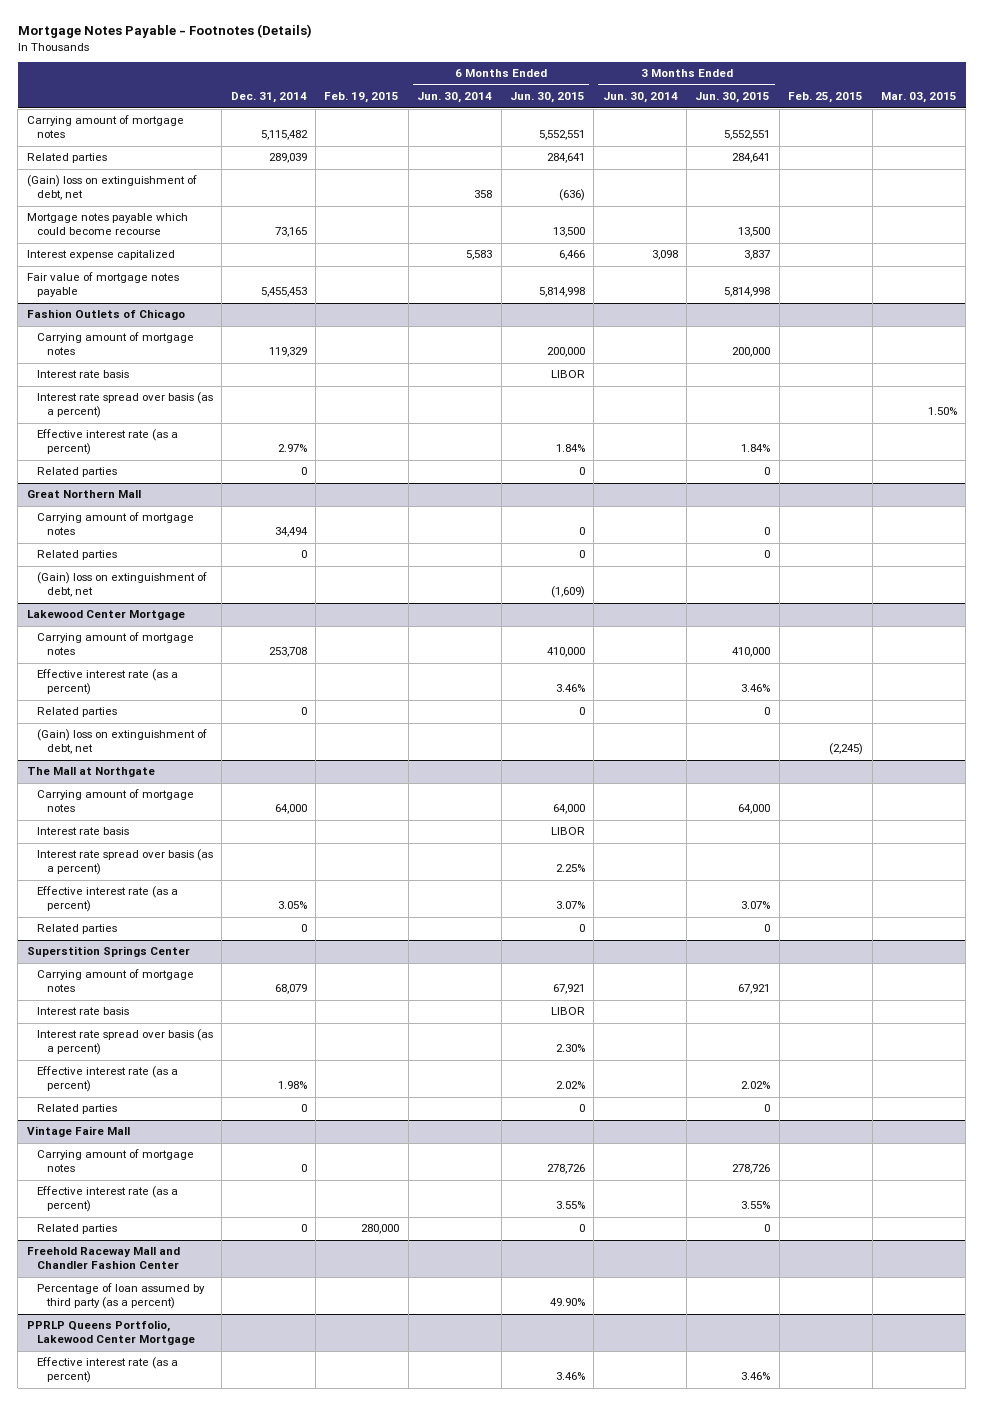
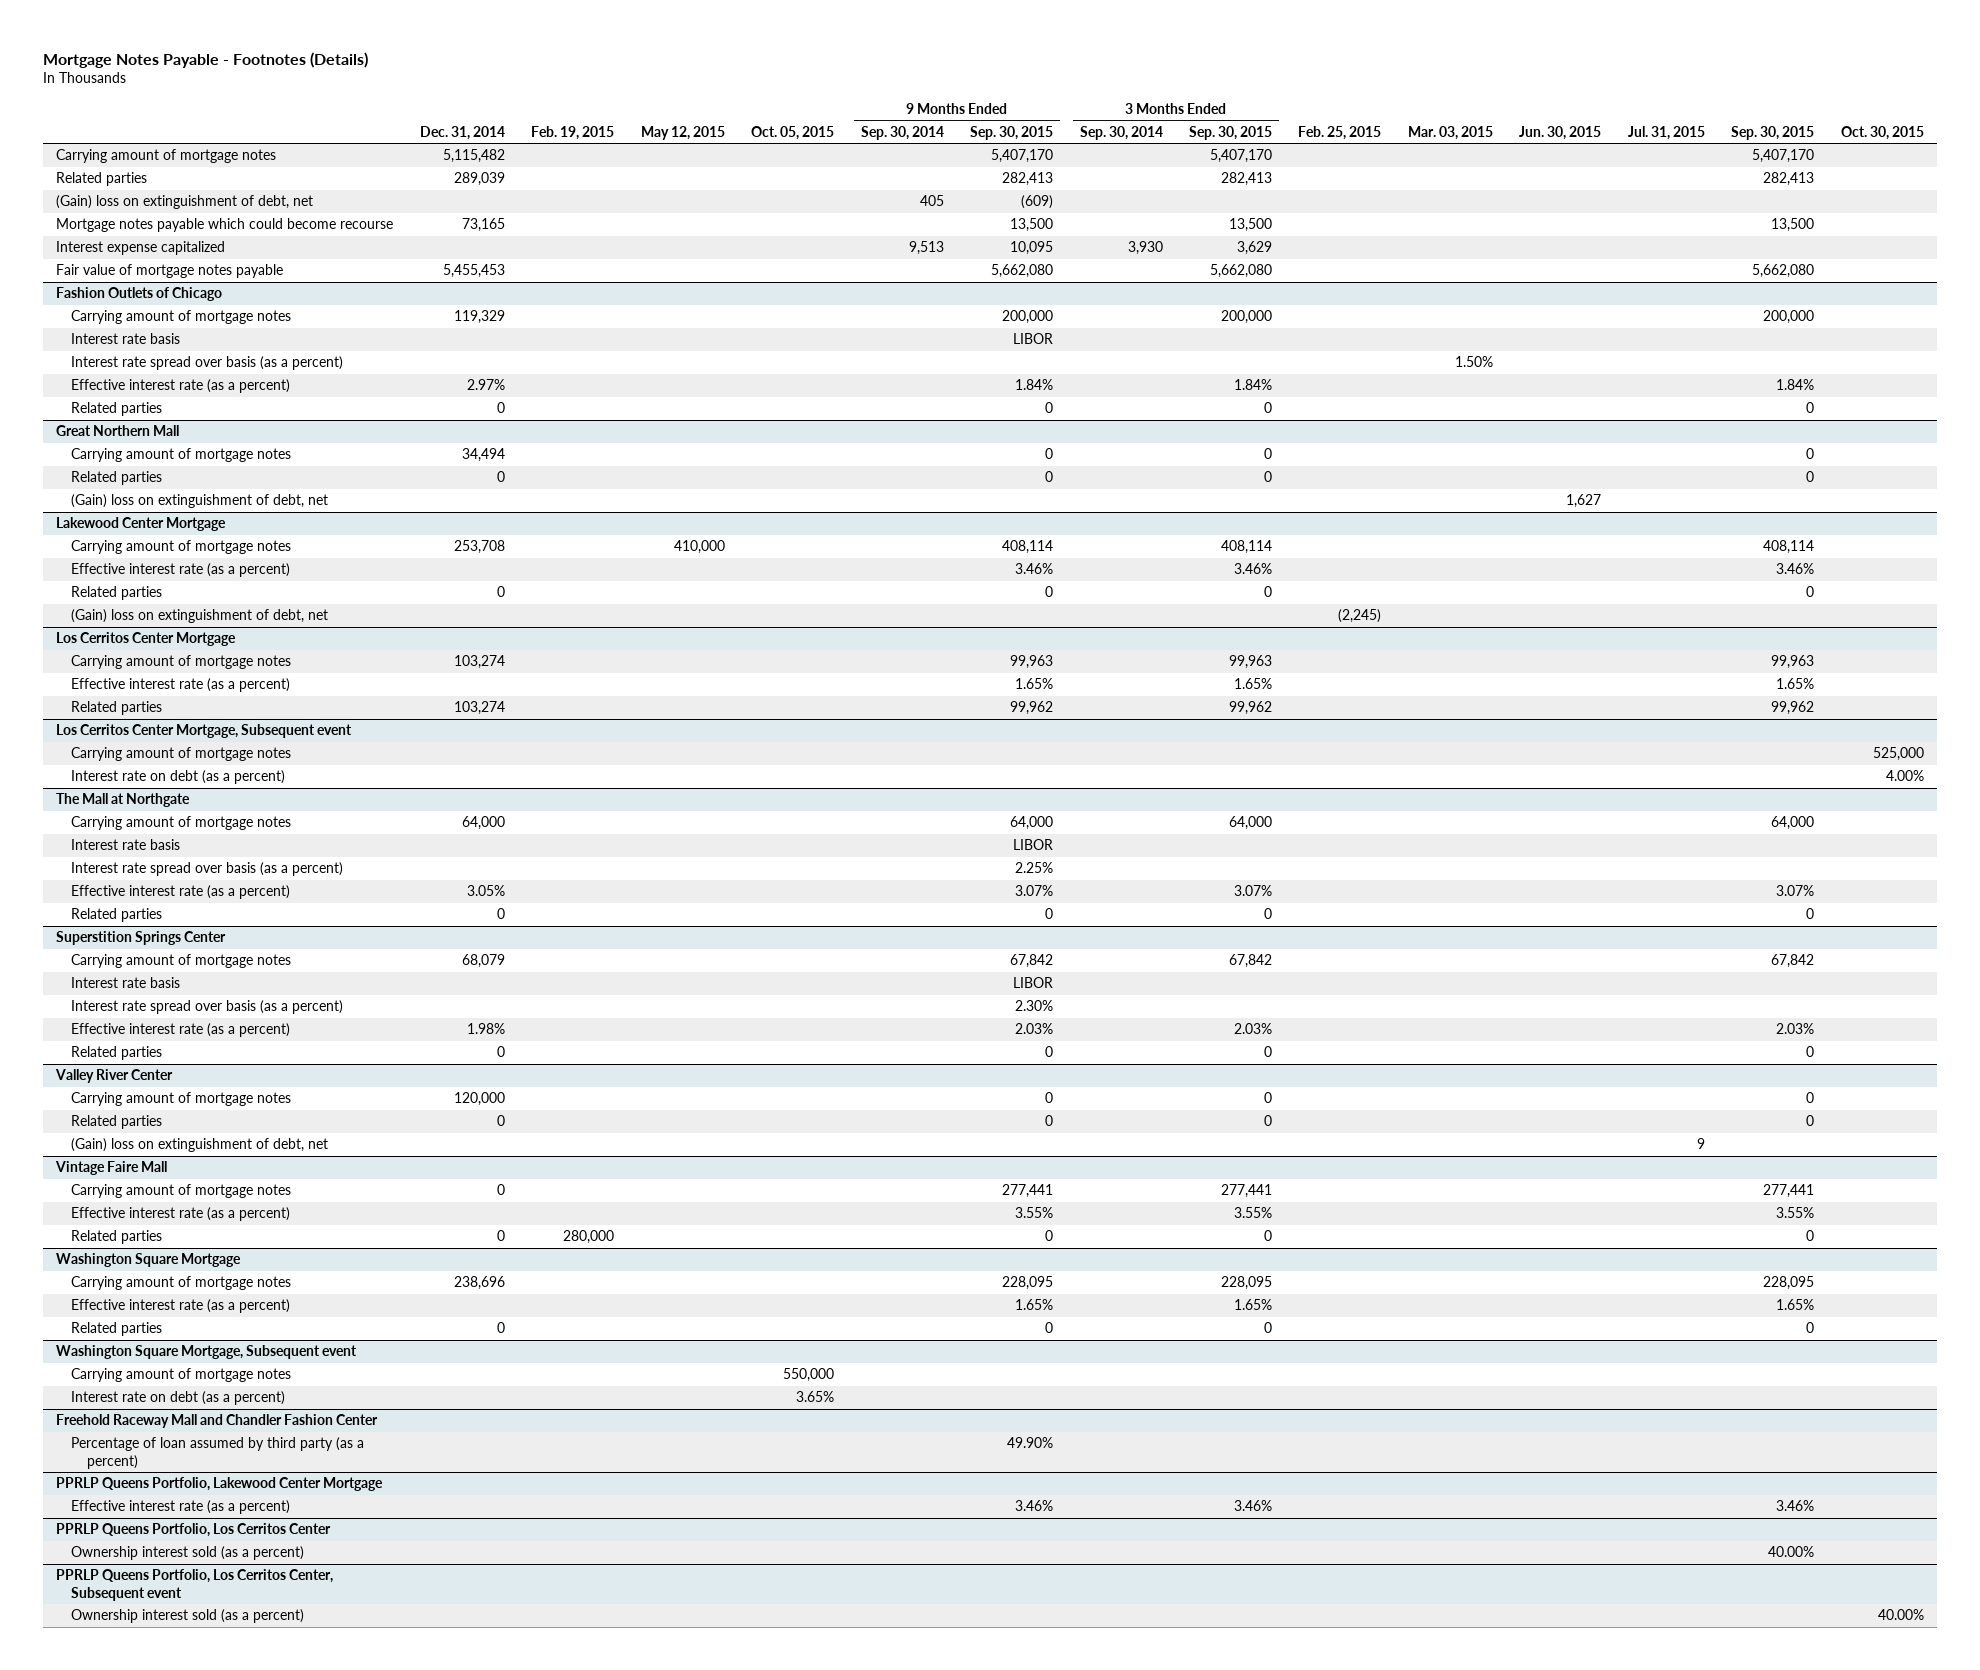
- | Dec. 31, 2014 | Feb. 19, 2015 | 6 Months Ended Jun. 30, 2014 | 6 Months Ended Jun. 30, 2015 | 3 Months Ended Jun. 30, 2014 | 3 Months Ended Jun. 30, 2015 | Feb. 25, 2015 | Mar. 03, 2015
+ | Dec. 31, 2014 | Feb. 19, 2015 | May 12, 2015 | Oct. 05, 2015 | 9 Months Ended Sep. 30, 2014 | 9 Months Ended Sep. 30, 2015 | 3 Months Ended Sep. 30, 2014 | 3 Months Ended Sep. 30, 2015 | Feb. 25, 2015 | Mar. 03, 2015 | Jun. 30, 2015 | Jul. 31, 2015 | Sep. 30, 2015 | Oct. 30, 2015
+ Los Cerritos Center Mortgage
+ Carrying amount of mortgage notes | 103,274 | | | | | 99,963 | | 99,963 | | | | | 99,963 |
+ Effective interest rate (as a percent) | | | | | | 1.65% | | 1.65% | | | | | 1.65% |
+ Related parties | 103,274 | | | | | 99,962 | | 99,962 | | | | | 99,962 |
+ Los Cerritos Center Mortgage, Subsequent event
+ Carrying amount of mortgage notes | | | | | | | | | | | | | | 525,000
+ Interest rate on debt (as a percent) | | | | | | | | | | | | | | 4.00%
+ Valley River Center
+ Carrying amount of mortgage notes | 120,000 | | | | | 0 | | 0 | | | | | 0 |
+ Related parties | 0 | | | | | 0 | | 0 | | | | | 0 |
+ (Gain) loss on extinguishment of debt, net | | | | | | | | | | | | 9 | |
+ Washington Square Mortgage
+ Carrying amount of mortgage notes | 238,696 | | | | | 228,095 | | 228,095 | | | | | 228,095 |
+ Effective interest rate (as a percent) | | | | | | 1.65% | | 1.65% | | | | | 1.65% |
+ Related parties | 0 | | | | | 0 | | 0 | | | | | 0 |
+ Washington Square Mortgage, Subsequent event
+ Carrying amount of mortgage notes | | | | 550,000 | | | | | | | | | |
+ Interest rate on debt (as a percent) | | | | 3.65% | | | | | | | | | |
+ PPRLP Queens Portfolio, Los Cerritos Center
+ Ownership interest sold (as a percent) | | | | | | | | | | | | | 40.00% |
+ PPRLP Queens Portfolio, Los Cerritos Center, Subsequent event
+ Ownership interest sold (as a percent) | | | | | | | | | | | | | | 40.00%

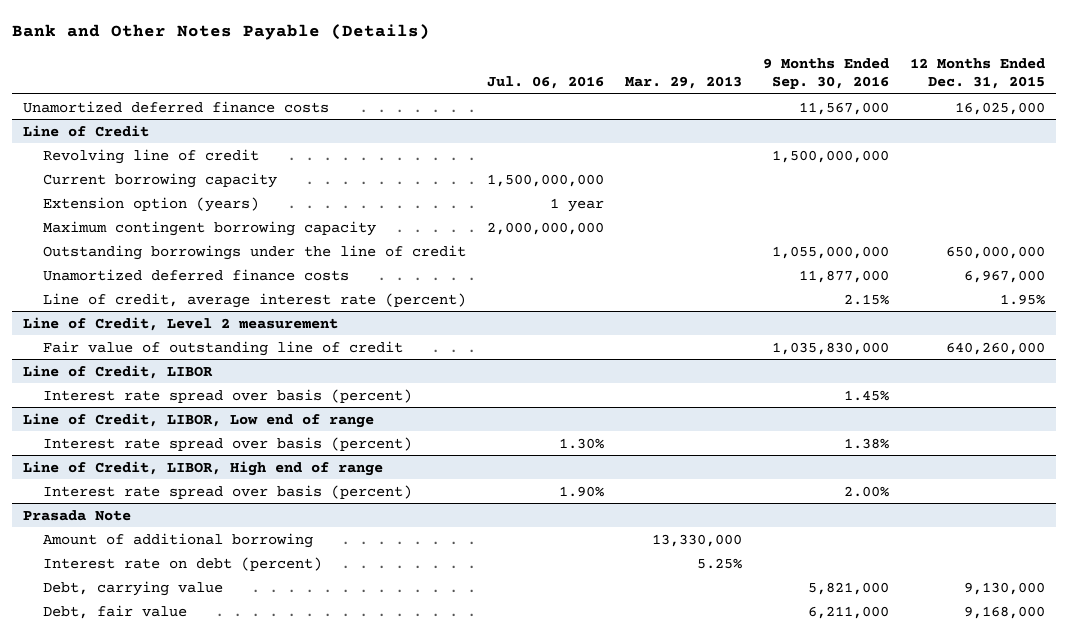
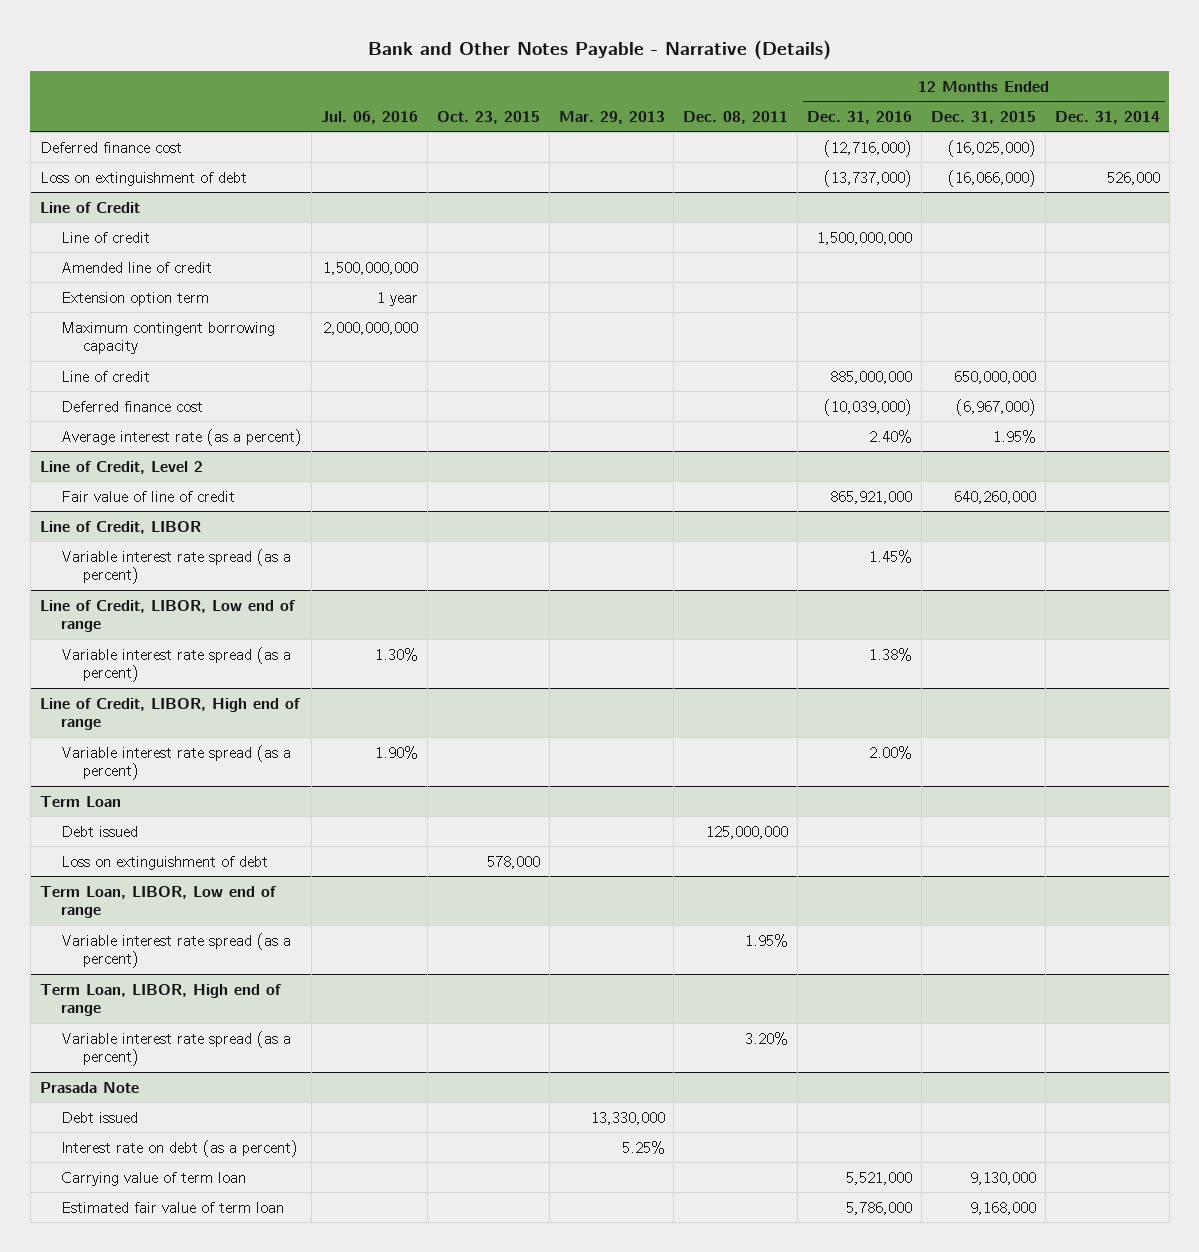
- Bank and Other Notes Payable (Details)
+ Bank and Other Notes Payable - Narrative (Details)
- | Jul. 06, 2016 | Mar. 29, 2013 | 9 Months Ended Sep. 30, 2016 | 12 Months Ended Dec. 31, 2015
+ | Jul. 06, 2016 | Oct. 23, 2015 | Mar. 29, 2013 | Dec. 08, 2011 | 12 Months Ended Dec. 31, 2016 | 12 Months Ended Dec. 31, 2015 | 12 Months Ended Dec. 31, 2014
- Unamortized deferred finance costs | | | 11,567,000 | 16,025,000
+ Deferred finance cost | | | | | (12,716,000) | (16,025,000) |
+ Loss on extinguishment of debt | | | | | (13,737,000) | (16,066,000) | 526,000
@ Line of Credit
- Revolving line of credit | | | 1,500,000,000 |
- Current borrowing capacity | 1,500,000,000 | | |
- Extension option (years) | 1 year | | |
+ Line of credit | | | | | 1,500,000,000 | |
+ Amended line of credit | 1,500,000,000 | | | | | |
+ Extension option term | 1 year | | | | | |
- Outstanding borrowings under the line of credit | | | 1,055,000,000 | 650,000,000
- Unamortized deferred finance costs | | | 11,877,000 | 6,967,000
- Line of credit, average interest rate (percent) | | | 2.15% | 1.95%
- Line of Credit, Level 2 measurement
- Fair value of outstanding line of credit | | | 1,035,830,000 | 640,260,000
@ Line of Credit
+ Line of credit | | | | | 885,000,000 | 650,000,000 |
+ Deferred finance cost | | | | | (10,039,000) | (6,967,000) |
+ Average interest rate (as a percent) | | | | | 2.40% | 1.95% |
+ Line of Credit, Level 2
+ Fair value of line of credit | | | | | 865,921,000 | 640,260,000 |
@ Line of Credit, LIBOR
- Interest rate spread over basis (percent) | | | 1.45% |
+ Variable interest rate spread (as a percent) | | | | | 1.45% | |
@ Line of Credit, LIBOR, Low end of range
- Interest rate spread over basis (percent) | 1.30% | | 1.38% |
+ Variable interest rate spread (as a percent) | 1.30% | | | | 1.38% | |
@ Line of Credit, LIBOR, High end of range
- Interest rate spread over basis (percent) | 1.90% | | 2.00% |
+ Variable interest rate spread (as a percent) | 1.90% | | | | 2.00% | |
+ Term Loan
+ Debt issued | | | | 125,000,000 | | |
+ Loss on extinguishment of debt | | 578,000 | | | | |
+ Term Loan, LIBOR, Low end of range
+ Variable interest rate spread (as a percent) | | | | 1.95% | | |
+ Term Loan, LIBOR, High end of range
+ Variable interest rate spread (as a percent) | | | | 3.20% | | |
@ Prasada Note
- Amount of additional borrowing | | 13,330,000 | |
- Interest rate on debt (percent) | | 5.25% | |
- Debt, carrying value | | | 5,821,000 | 9,130,000
- Debt, fair value | | | 6,211,000 | 9,168,000
+ Debt issued | | | 13,330,000 | | | |
+ Interest rate on debt (as a percent) | | | 5.25% | | | |
+ Carrying value of term loan | | | | | 5,521,000 | 9,130,000 |
+ Estimated fair value of term loan | | | | | 5,786,000 | 9,168,000 |

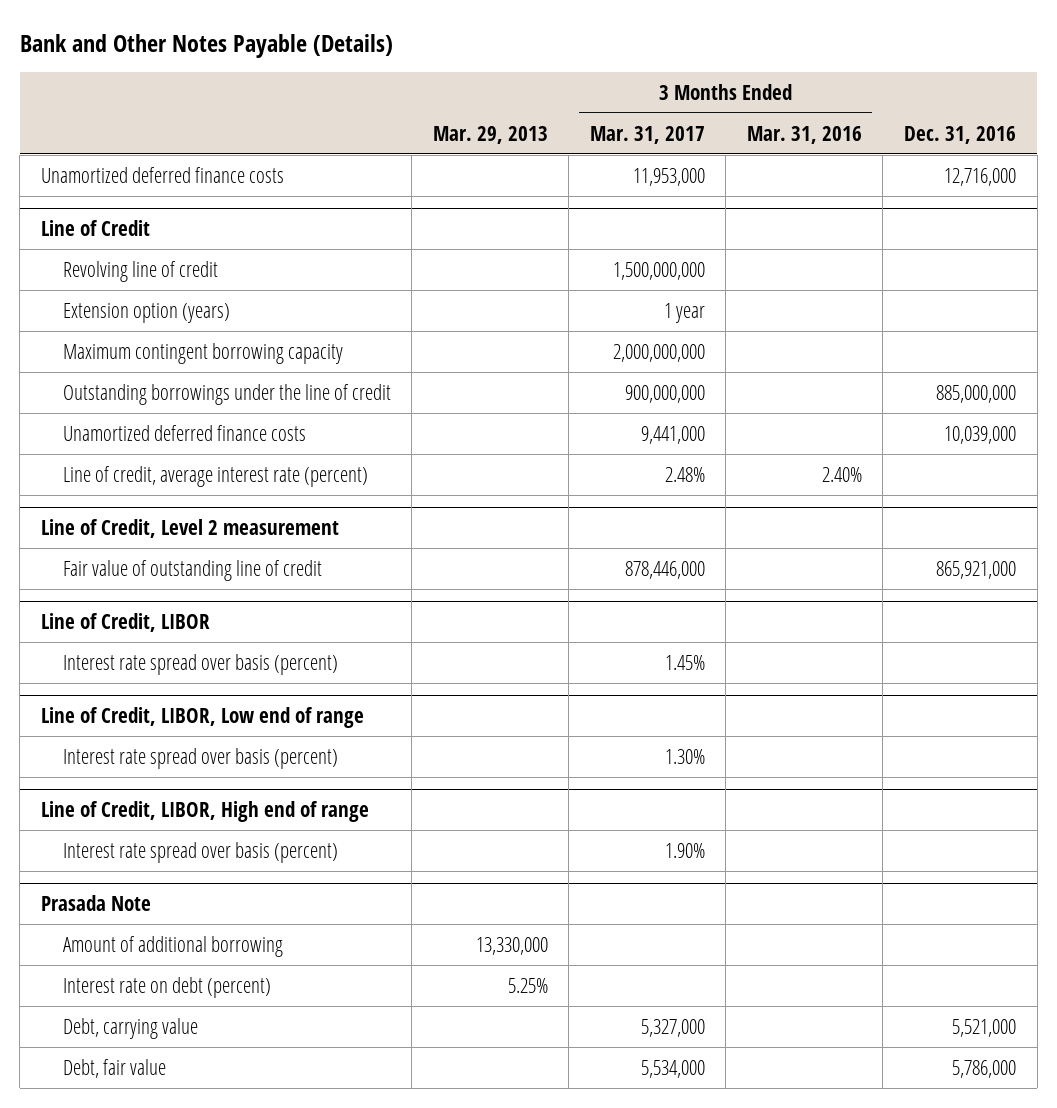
- Bank and Other Notes Payable - Narrative (Details)
+ Bank and Other Notes Payable (Details)
- | Jul. 06, 2016 | Oct. 23, 2015 | Mar. 29, 2013 | Dec. 08, 2011 | 12 Months Ended Dec. 31, 2016 | 12 Months Ended Dec. 31, 2015 | 12 Months Ended Dec. 31, 2014
+ | Mar. 29, 2013 | 3 Months Ended Mar. 31, 2017 | 3 Months Ended Mar. 31, 2016 | Dec. 31, 2016
- Deferred finance cost | | | | | (12,716,000) | (16,025,000) |
- Loss on extinguishment of debt | | | | | (13,737,000) | (16,066,000) | 526,000
+ Unamortized deferred finance costs | | 11,953,000 | | 12,716,000
@ Line of Credit
- Line of credit | | | | | 1,500,000,000 | |
- Amended line of credit | 1,500,000,000 | | | | | |
- Extension option term | 1 year | | | | | |
+ Revolving line of credit | | 1,500,000,000 | |
+ Extension option (years) | | 1 year | |
- Line of credit | | | | | 885,000,000 | 650,000,000 |
- Deferred finance cost | | | | | (10,039,000) | (6,967,000) |
- Average interest rate (as a percent) | | | | | 2.40% | 1.95% |
- Line of Credit, Level 2
- Fair value of line of credit | | | | | 865,921,000 | 640,260,000 |
@ Line of Credit
+ Outstanding borrowings under the line of credit | | 900,000,000 | | 885,000,000
+ Unamortized deferred finance costs | | 9,441,000 | | 10,039,000
+ Line of credit, average interest rate (percent) | | 2.48% | 2.40% |
+ Line of Credit, Level 2 measurement
+ Fair value of outstanding line of credit | | 878,446,000 | | 865,921,000
@ Line of Credit, LIBOR
- Variable interest rate spread (as a percent) | | | | | 1.45% | |
+ Interest rate spread over basis (percent) | | 1.45% | |
@ Line of Credit, LIBOR, Low end of range
- Variable interest rate spread (as a percent) | 1.30% | | | | 1.38% | |
+ Interest rate spread over basis (percent) | | 1.30% | |
@ Line of Credit, LIBOR, High end of range
- Variable interest rate spread (as a percent) | 1.90% | | | | 2.00% | |
- Term Loan
- Debt issued | | | | 125,000,000 | | |
- Loss on extinguishment of debt | | 578,000 | | | | |
- Term Loan, LIBOR, Low end of range
- Variable interest rate spread (as a percent) | | | | 1.95% | | |
- Term Loan, LIBOR, High end of range
- Variable interest rate spread (as a percent) | | | | 3.20% | | |
@ Line of Credit, LIBOR, High end of range
+ Interest rate spread over basis (percent) | | 1.90% | |
@ Prasada Note
- Debt issued | | | 13,330,000 | | | |
- Interest rate on debt (as a percent) | | | 5.25% | | | |
- Carrying value of term loan | | | | | 5,521,000 | 9,130,000 |
- Estimated fair value of term loan | | | | | 5,786,000 | 9,168,000 |
+ Amount of additional borrowing | 13,330,000 | | |
+ Interest rate on debt (percent) | 5.25% | | |
+ Debt, carrying value | | 5,327,000 | | 5,521,000
+ Debt, fair value | | 5,534,000 | | 5,786,000

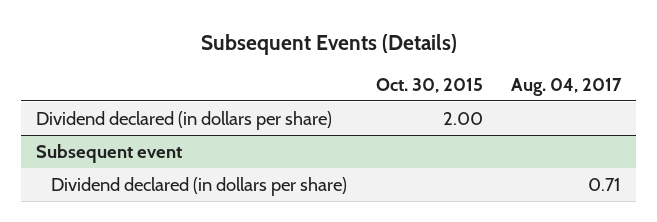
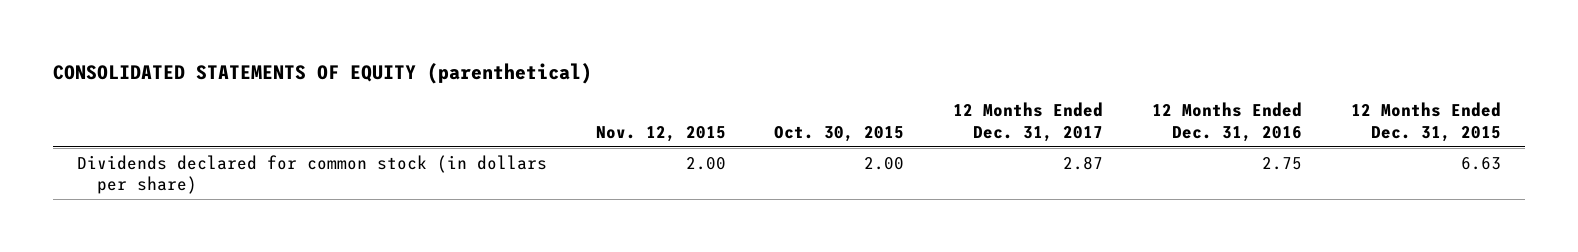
- Subsequent Events (Details)
+ CONSOLIDATED STATEMENTS OF EQUITY (parenthetical)
- | Oct. 30, 2015 | Aug. 04, 2017
+ | Nov. 12, 2015 | Oct. 30, 2015 | 12 Months Ended Dec. 31, 2017 | 12 Months Ended Dec. 31, 2016 | 12 Months Ended Dec. 31, 2015
- Dividend declared (in dollars per share) | 2.00 |
- Subsequent event
- Dividend declared (in dollars per share) | | 0.71
+ Dividends declared for common stock (in dollars per share) | 2.00 | 2.00 | 2.87 | 2.75 | 6.63

